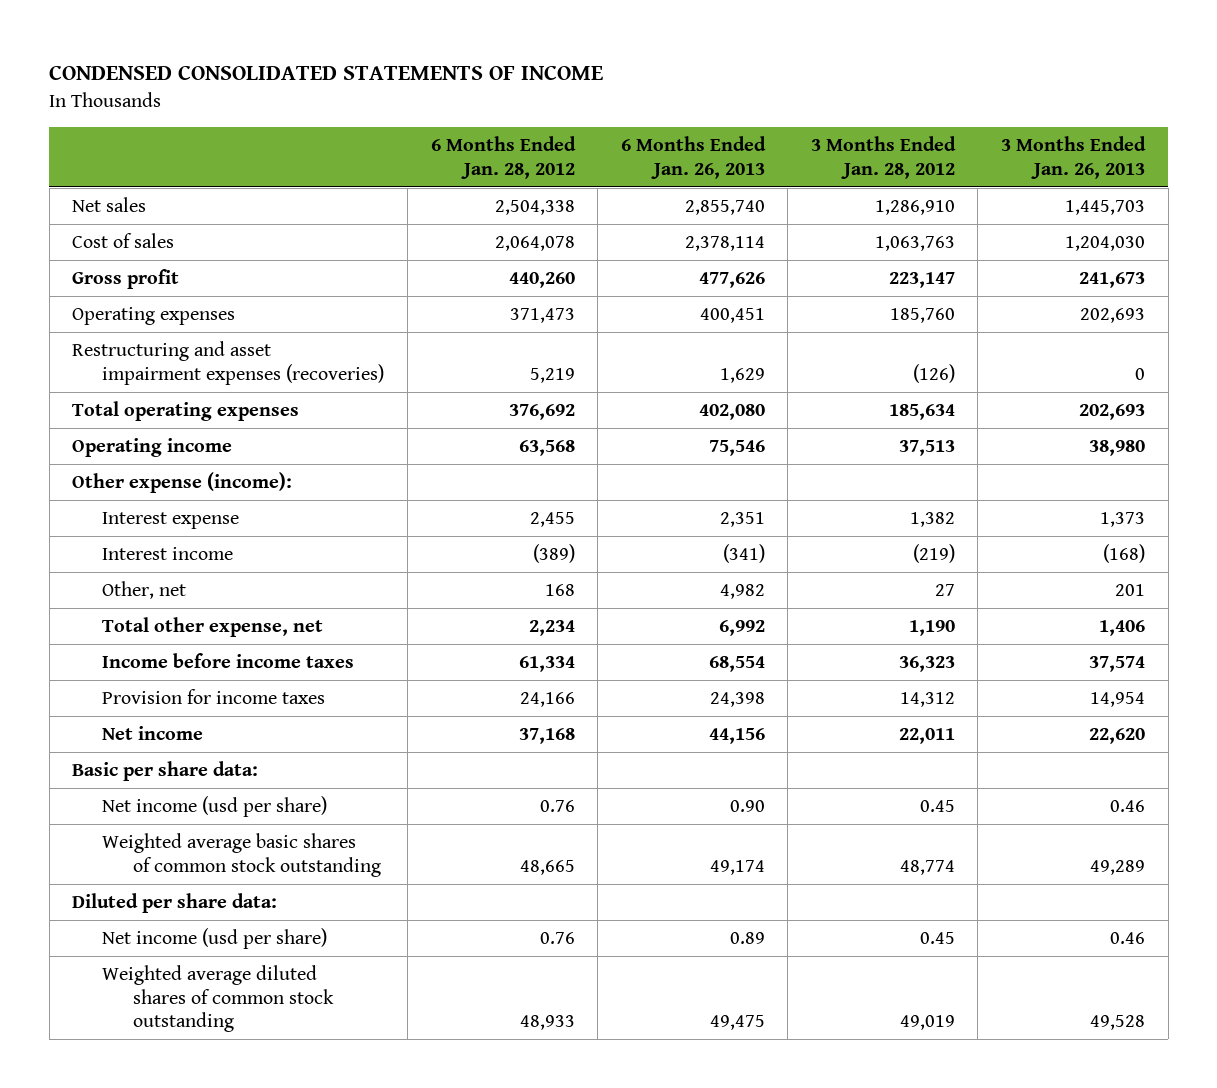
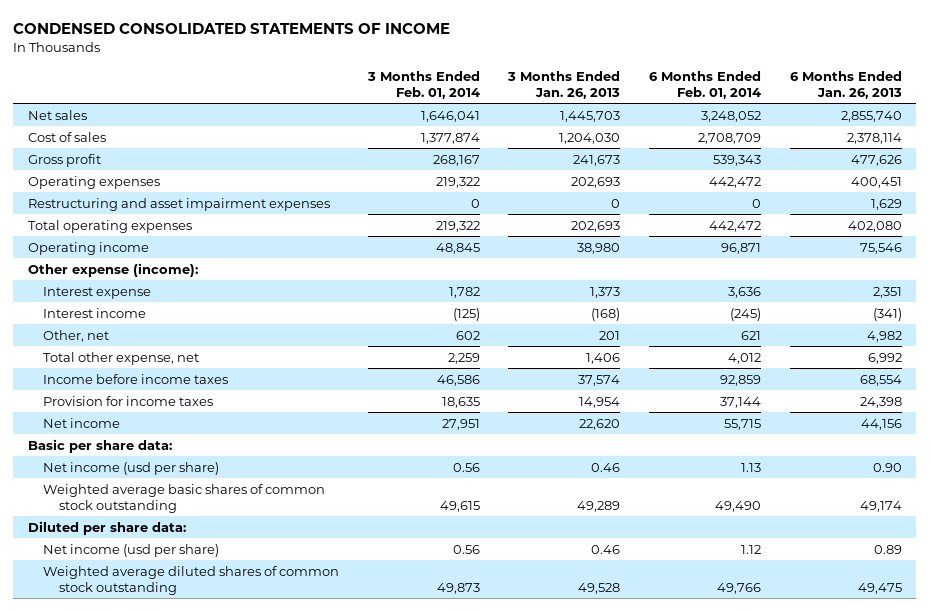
- | 6 Months Ended Jan. 28, 2012 | 6 Months Ended Jan. 26, 2013 | 3 Months Ended Jan. 28, 2012 | 3 Months Ended Jan. 26, 2013
+ | 3 Months Ended Feb. 01, 2014 | 3 Months Ended Jan. 26, 2013 | 6 Months Ended Feb. 01, 2014 | 6 Months Ended Jan. 26, 2013
- Restructuring and asset impairment expenses (recoveries) | 5,219 | 1,629 | (126) | 0
+ Restructuring and asset impairment expenses | 0 | 0 | 0 | 1,629

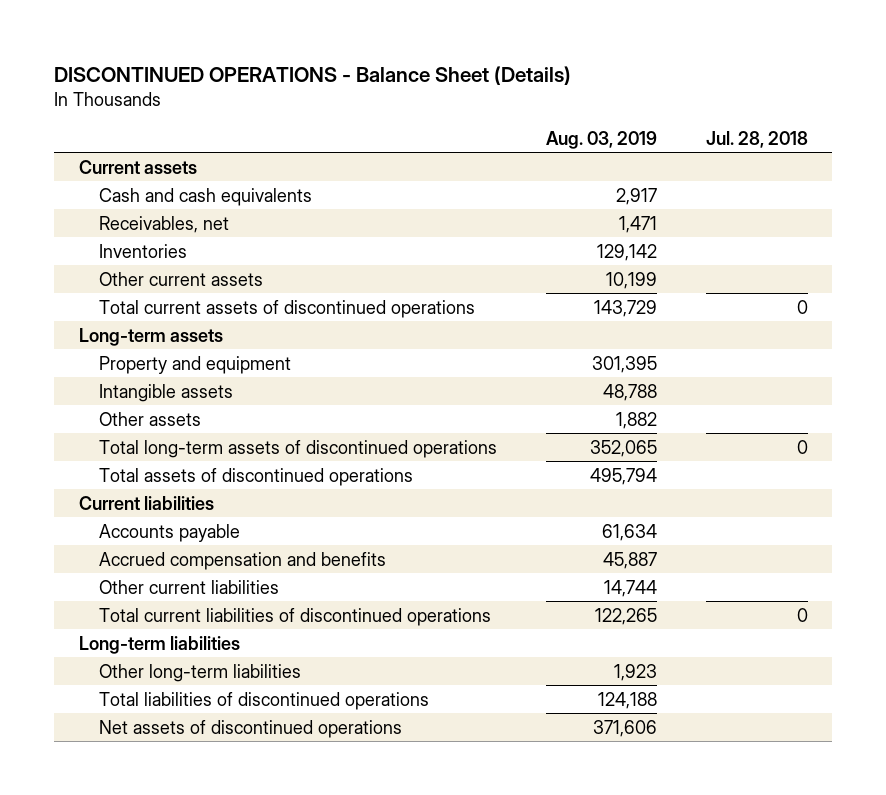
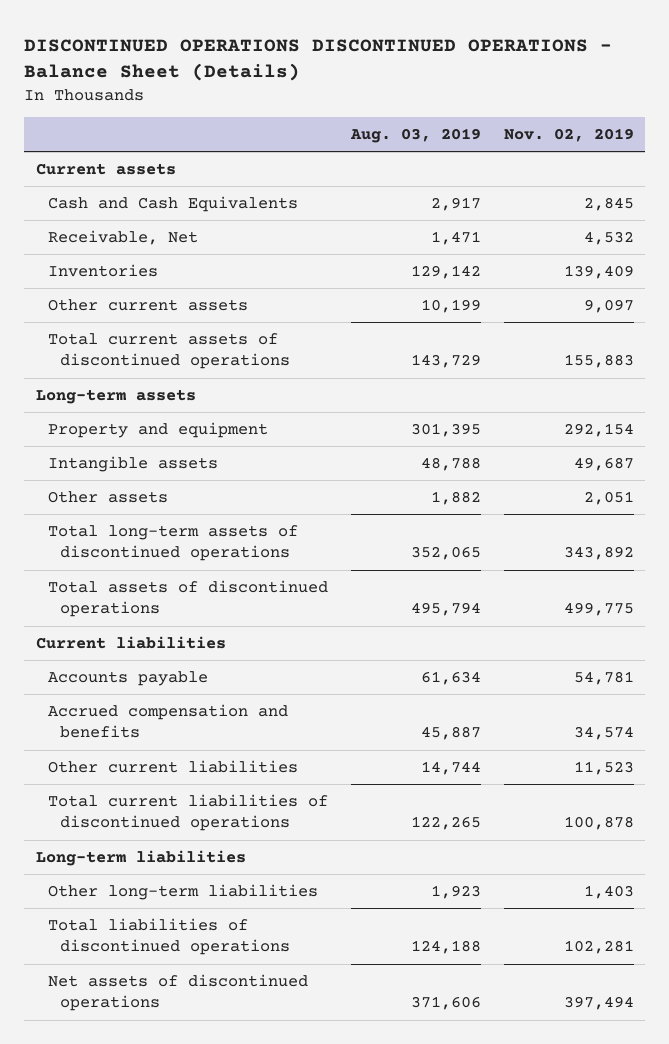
- DISCONTINUED OPERATIONS - Balance Sheet (Details)
+ DISCONTINUED OPERATIONS DISCONTINUED OPERATIONS - Balance Sheet (Details)
- | Aug. 03, 2019 | Jul. 28, 2018
+ | Aug. 03, 2019 | Nov. 02, 2019
- Cash and cash equivalents | 2,917 |
- Receivables, net | 1,471 |
+ Cash and Cash Equivalents | 2,917 | 2,845
+ Receivable, Net | 1,471 | 4,532

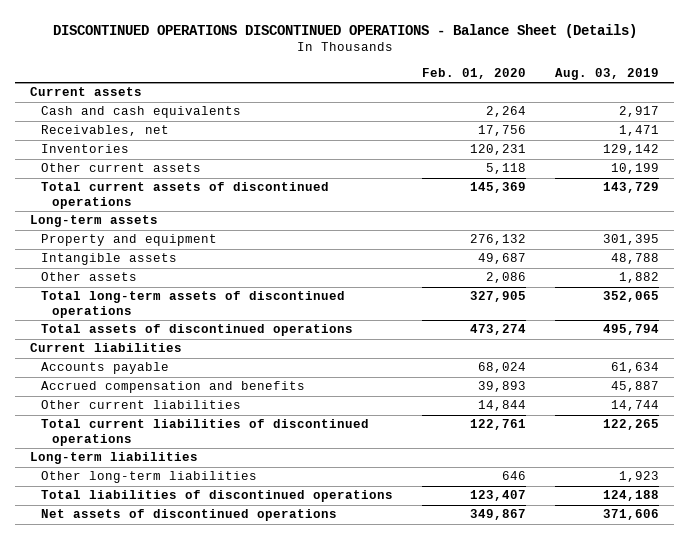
- | Aug. 03, 2019 | Nov. 02, 2019
+ | Feb. 01, 2020 | Aug. 03, 2019
- Cash and Cash Equivalents | 2,917 | 2,845
- Receivable, Net | 1,471 | 4,532
+ Cash and cash equivalents | 2,264 | 2,917
+ Receivables, net | 17,756 | 1,471

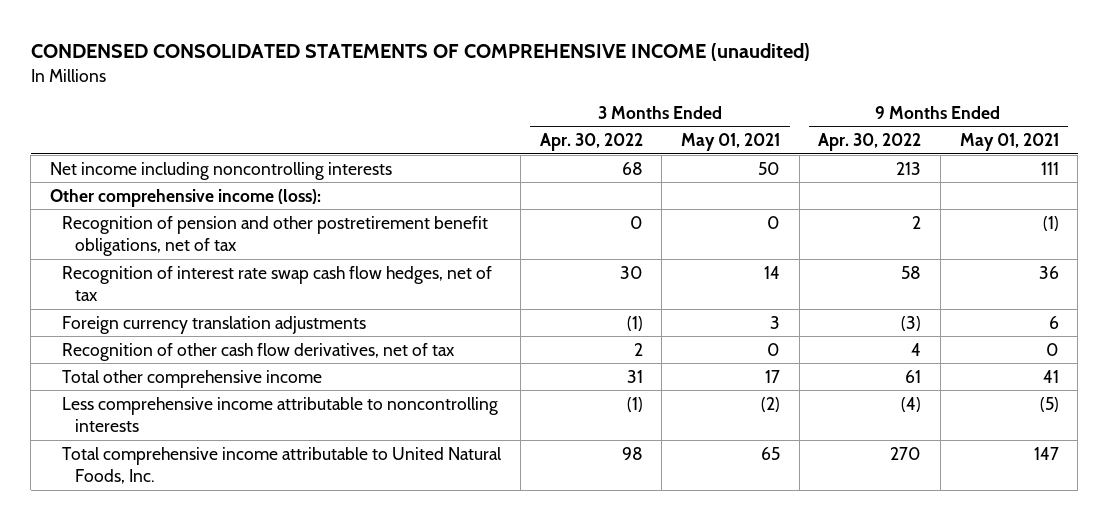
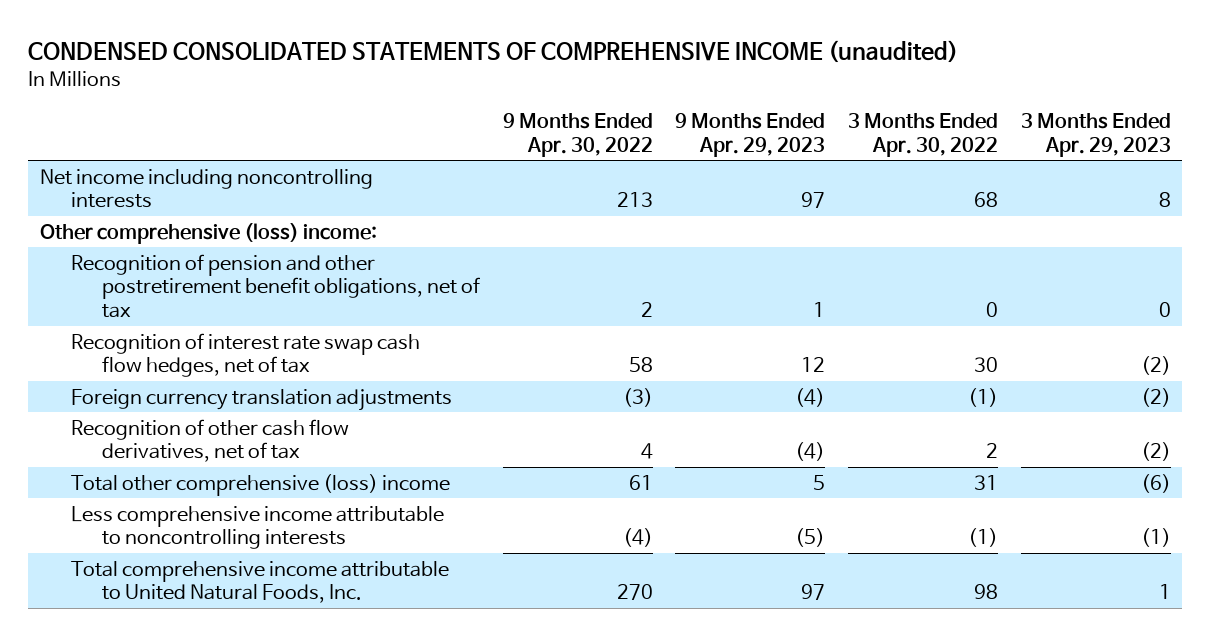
- | 3 Months Ended Apr. 30, 2022 | 3 Months Ended May 01, 2021 | 9 Months Ended Apr. 30, 2022 | 9 Months Ended May 01, 2021
+ | 9 Months Ended Apr. 30, 2022 | 9 Months Ended Apr. 29, 2023 | 3 Months Ended Apr. 30, 2022 | 3 Months Ended Apr. 29, 2023
- Other comprehensive income (loss):
+ Other comprehensive (loss) income:
- Total other comprehensive income | 31 | 17 | 61 | 41
+ Total other comprehensive (loss) income | 61 | 5 | 31 | (6)

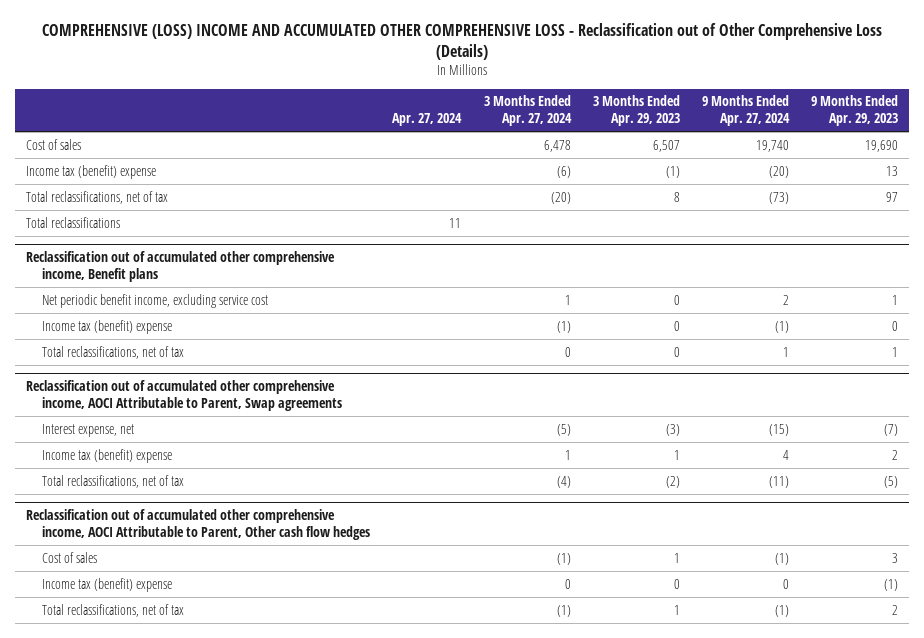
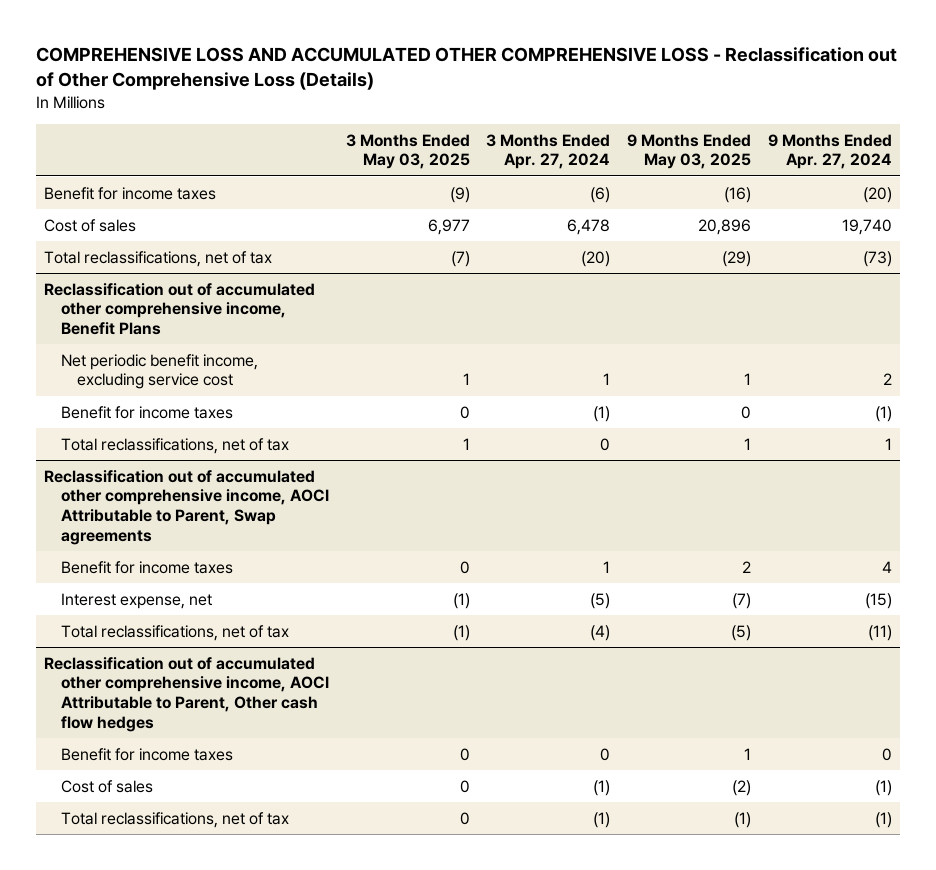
- COMPREHENSIVE (LOSS) INCOME AND ACCUMULATED OTHER COMPREHENSIVE LOSS - Reclassification out of Other Comprehensive Loss (Details)
+ COMPREHENSIVE LOSS AND ACCUMULATED OTHER COMPREHENSIVE LOSS - Reclassification out of Other Comprehensive Loss (Details)
- | Apr. 27, 2024 | 3 Months Ended Apr. 27, 2024 | 3 Months Ended Apr. 29, 2023 | 9 Months Ended Apr. 27, 2024 | 9 Months Ended Apr. 29, 2023
+ | 3 Months Ended May 03, 2025 | 3 Months Ended Apr. 27, 2024 | 9 Months Ended May 03, 2025 | 9 Months Ended Apr. 27, 2024
+ Benefit for income taxes | (9) | (6) | (16) | (20)
- Income tax (benefit) expense | | (6) | (1) | (20) | 13
- Total reclassifications | 11 | | | |
- Reclassification out of accumulated other comprehensive income, Benefit plans
+ Reclassification out of accumulated other comprehensive income, Benefit Plans
- Income tax (benefit) expense | | (1) | 0 | (1) | 0
+ Benefit for income taxes | 0 | (1) | 0 | (1)
@ Reclassification out of accumulated other comprehensive income, AOCI Attributable to Parent, Swap agreements
+ Benefit for income taxes | 0 | 1 | 2 | 4
- Income tax (benefit) expense | | 1 | 1 | 4 | 2
@ Reclassification out of accumulated other comprehensive income, AOCI Attributable to Parent, Other cash flow hedges
+ Benefit for income taxes | 0 | 0 | 1 | 0
- Income tax (benefit) expense | | 0 | 0 | 0 | (1)

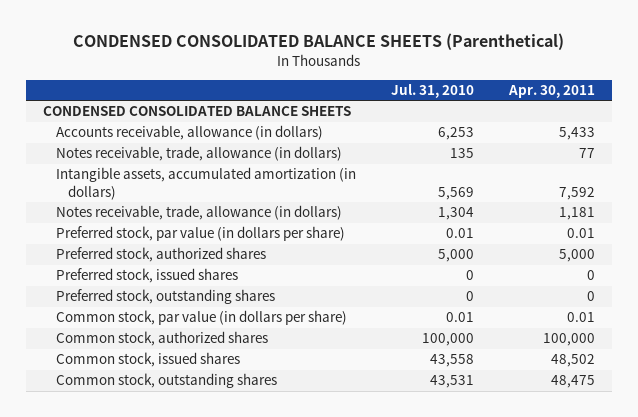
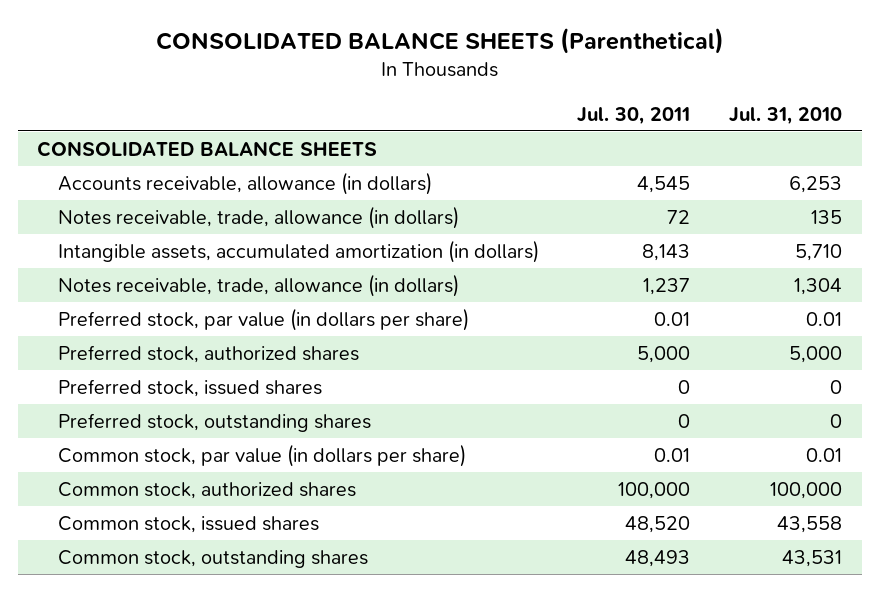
- CONDENSED CONSOLIDATED BALANCE SHEETS (Parenthetical)
+ CONSOLIDATED BALANCE SHEETS (Parenthetical)
- | Jul. 31, 2010 | Apr. 30, 2011
+ | Jul. 30, 2011 | Jul. 31, 2010
- CONDENSED CONSOLIDATED BALANCE SHEETS
+ CONSOLIDATED BALANCE SHEETS
- Intangible assets, accumulated amortization (in dollars) | 5,569 | 7,592
+ Intangible assets, accumulated amortization (in dollars) | 8,143 | 5,710

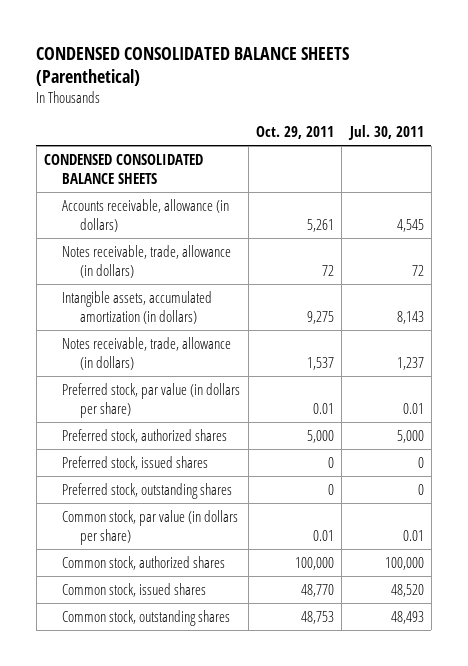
- CONSOLIDATED BALANCE SHEETS (Parenthetical)
+ CONDENSED CONSOLIDATED BALANCE SHEETS (Parenthetical)
- | Jul. 30, 2011 | Jul. 31, 2010
+ | Oct. 29, 2011 | Jul. 30, 2011
- CONSOLIDATED BALANCE SHEETS
+ CONDENSED CONSOLIDATED BALANCE SHEETS

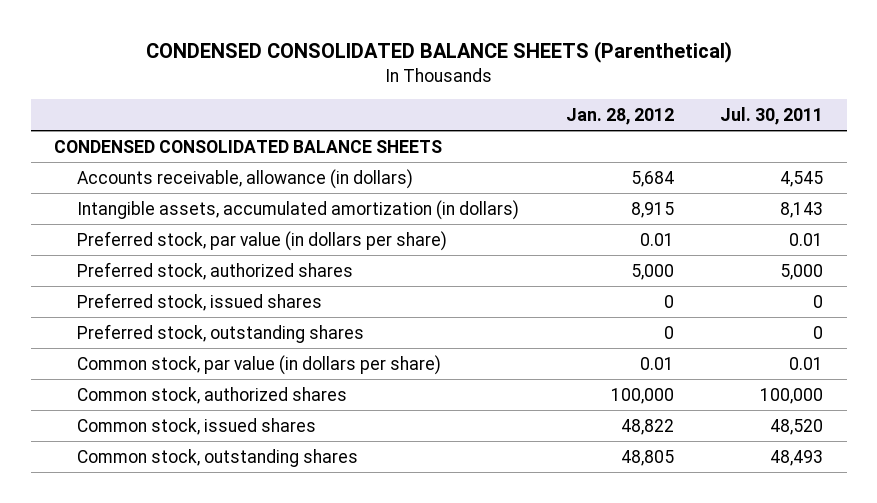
- | Oct. 29, 2011 | Jul. 30, 2011
+ | Jan. 28, 2012 | Jul. 30, 2011
- Notes receivable, trade, allowance (in dollars) | 72 | 72
- Notes receivable, trade, allowance (in dollars) | 1,537 | 1,237

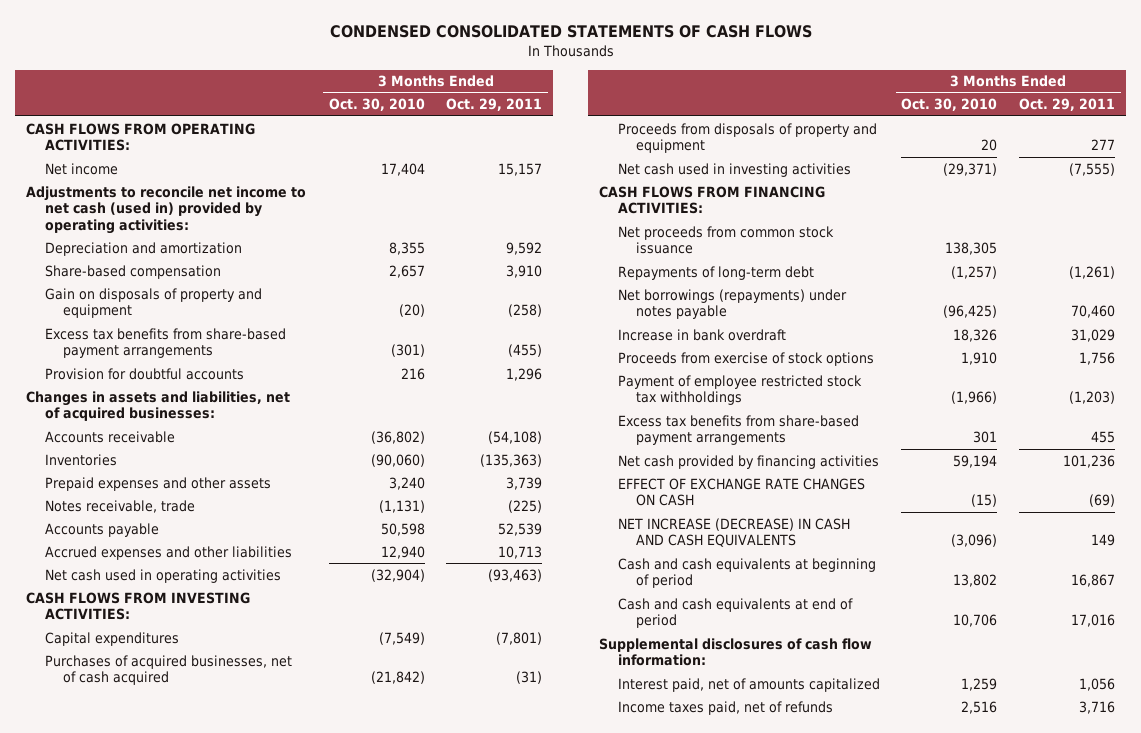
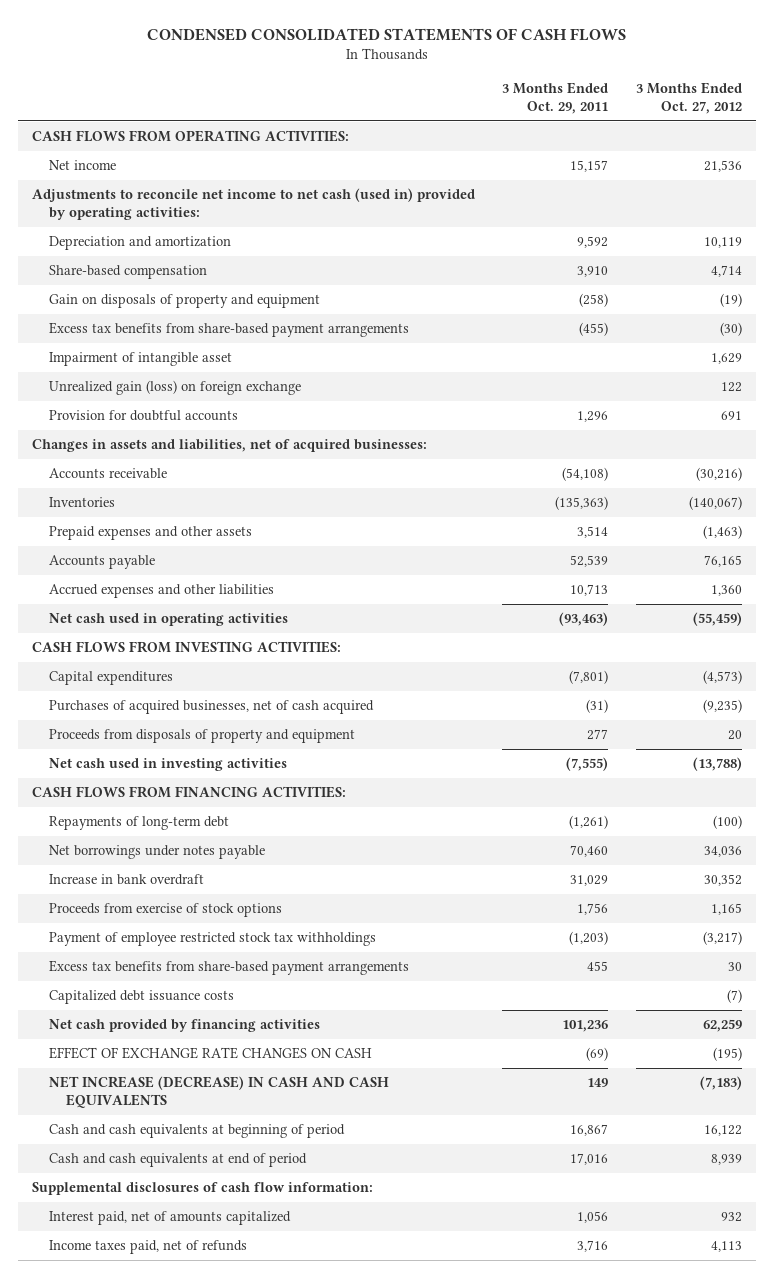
- | 3 Months Ended Oct. 30, 2010 | 3 Months Ended Oct. 29, 2011
+ | 3 Months Ended Oct. 29, 2011 | 3 Months Ended Oct. 27, 2012
+ Impairment of intangible asset | | 1,629
+ Unrealized gain (loss) on foreign exchange | | 122
- Prepaid expenses and other assets | 3,240 | 3,739
- Notes receivable, trade | (1,131) | (225)
+ Prepaid expenses and other assets | 3,514 | (1,463)
- Net proceeds from common stock issuance | 138,305 |
- Net borrowings (repayments) under notes payable | (96,425) | 70,460
+ Net borrowings under notes payable | 70,460 | 34,036
+ Capitalized debt issuance costs | | (7)

